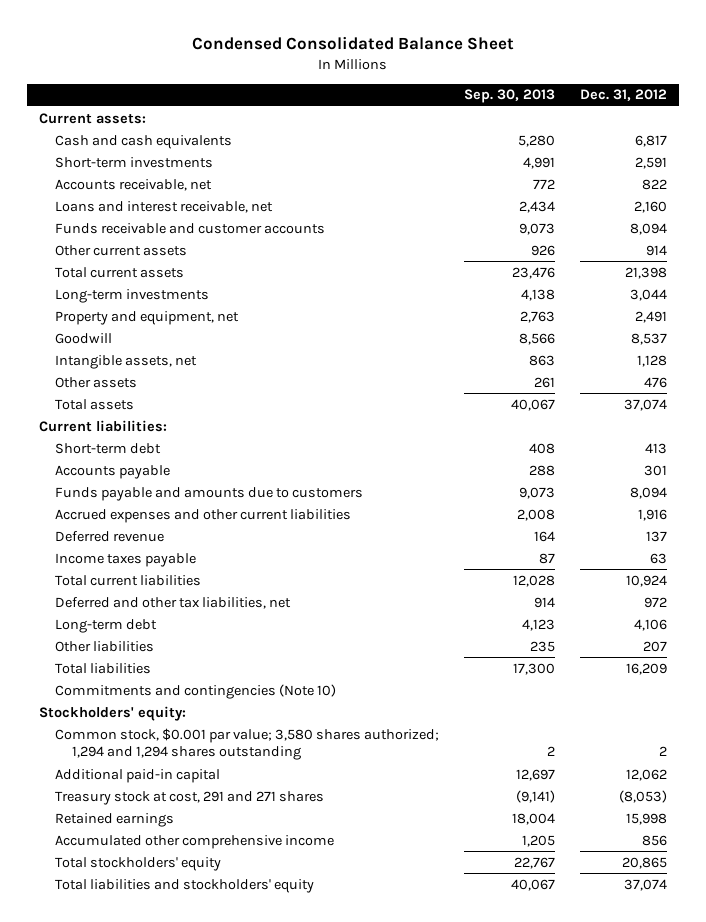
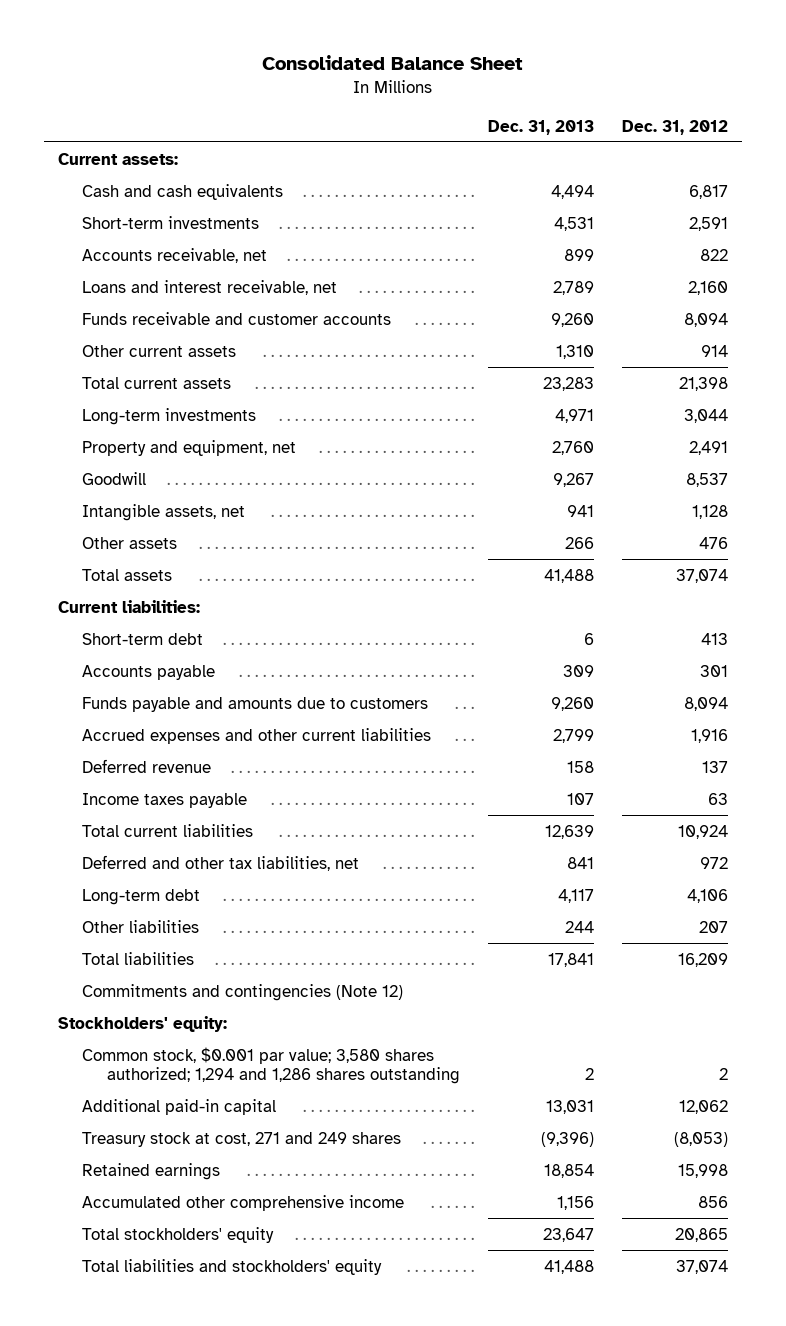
- Condensed Consolidated Balance Sheet
+ Consolidated Balance Sheet
- | Sep. 30, 2013 | Dec. 31, 2012
+ | Dec. 31, 2013 | Dec. 31, 2012
- Commitments and contingencies (Note 10)
+ Commitments and contingencies (Note 12)
- Common stock, $0.001 par value; 3,580 shares authorized; 1,294 and 1,294 shares outstanding | 2 | 2
+ Common stock, $0.001 par value; 3,580 shares authorized; 1,294 and 1,286 shares outstanding | 2 | 2
- Treasury stock at cost, 291 and 271 shares | (9,141) | (8,053)
+ Treasury stock at cost, 271 and 249 shares | (9,396) | (8,053)

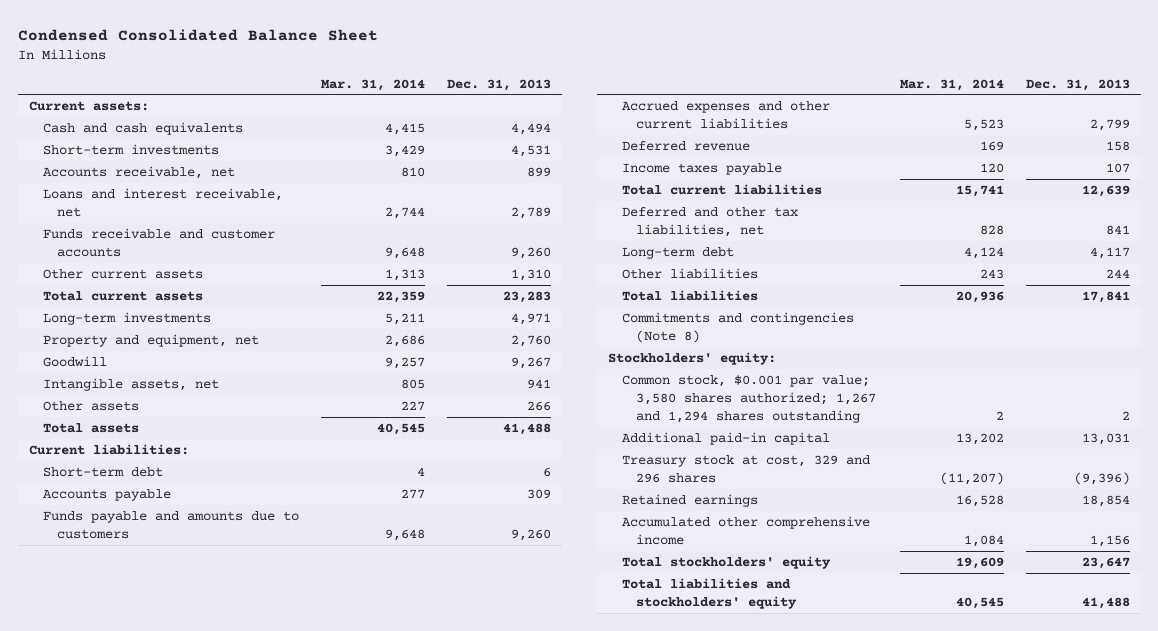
- Consolidated Balance Sheet
+ Condensed Consolidated Balance Sheet
- | Dec. 31, 2013 | Dec. 31, 2012
+ | Mar. 31, 2014 | Dec. 31, 2013
- Commitments and contingencies (Note 12)
+ Commitments and contingencies (Note 8)
- Common stock, $0.001 par value; 3,580 shares authorized; 1,294 and 1,286 shares outstanding | 2 | 2
+ Common stock, $0.001 par value; 3,580 shares authorized; 1,267 and 1,294 shares outstanding | 2 | 2
- Treasury stock at cost, 271 and 249 shares | (9,396) | (8,053)
+ Treasury stock at cost, 329 and 296 shares | (11,207) | (9,396)

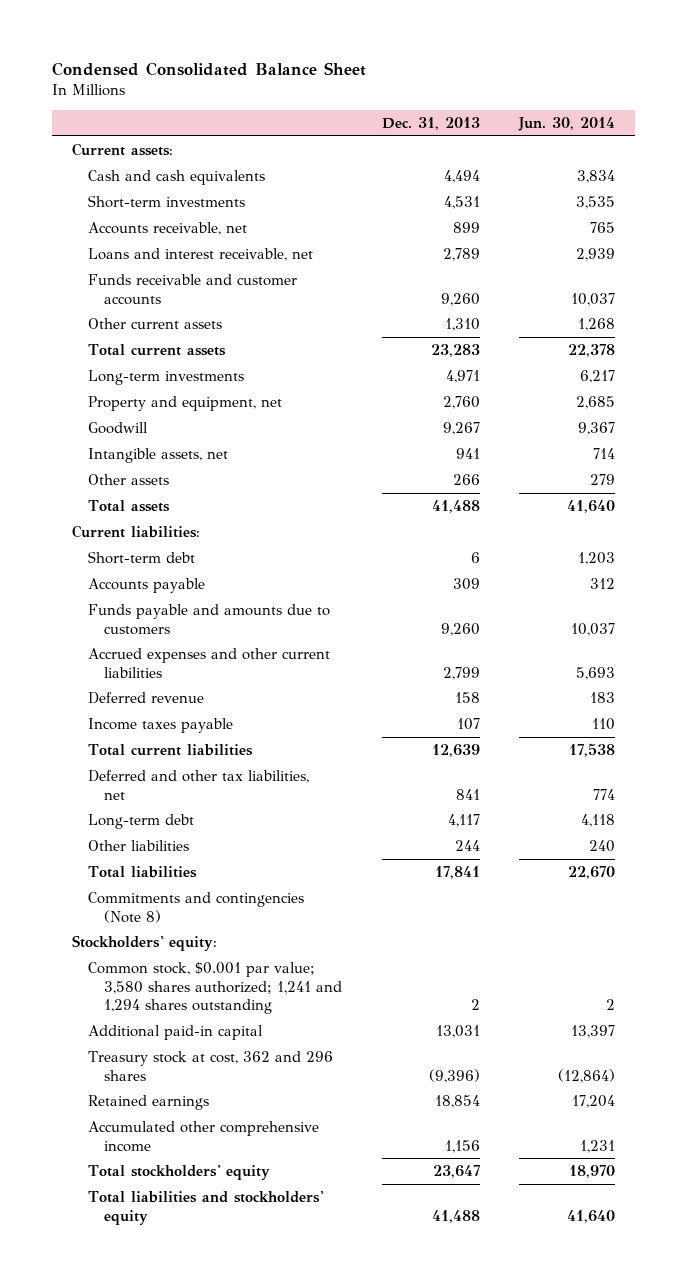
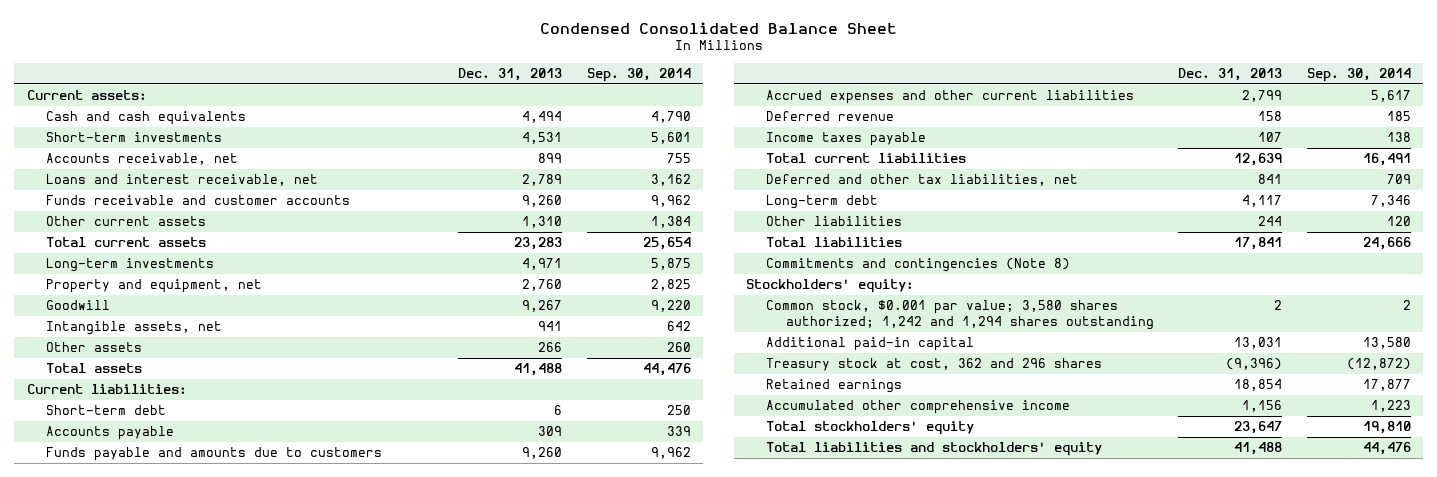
- | Dec. 31, 2013 | Jun. 30, 2014
+ | Dec. 31, 2013 | Sep. 30, 2014
- Common stock, $0.001 par value; 3,580 shares authorized; 1,241 and 1,294 shares outstanding | 2 | 2
+ Common stock, $0.001 par value; 3,580 shares authorized; 1,242 and 1,294 shares outstanding | 2 | 2

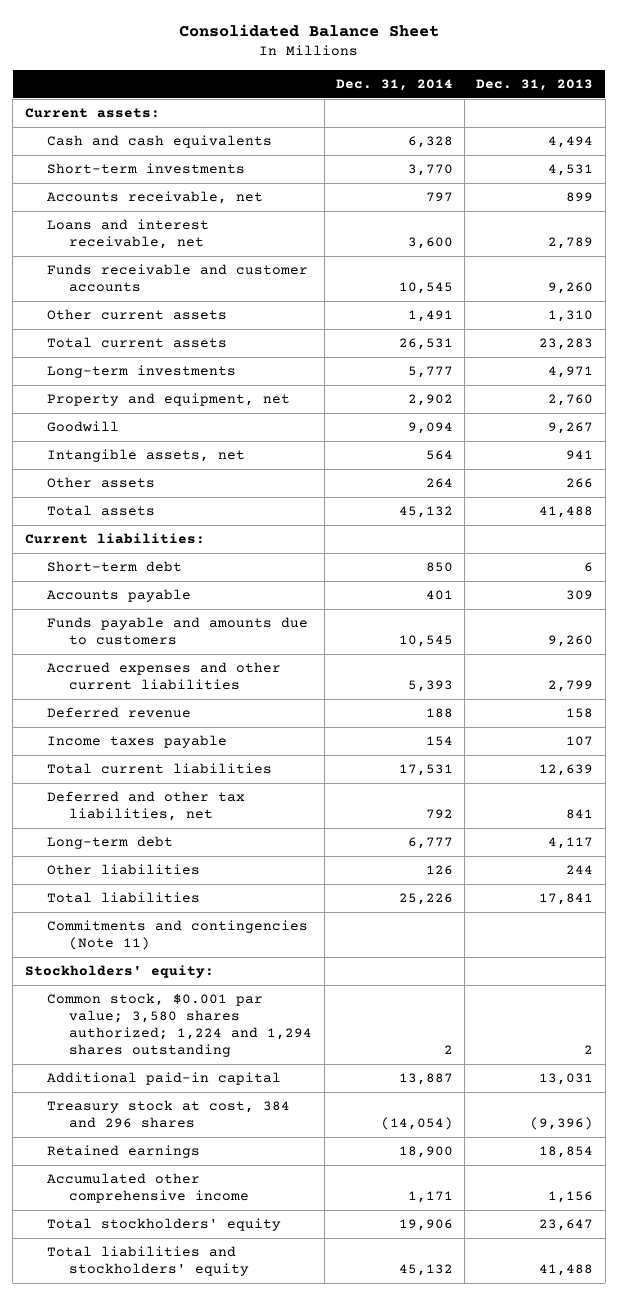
- Condensed Consolidated Balance Sheet
+ Consolidated Balance Sheet
- | Dec. 31, 2013 | Sep. 30, 2014
+ | Dec. 31, 2014 | Dec. 31, 2013
- Commitments and contingencies (Note 8)
+ Commitments and contingencies (Note 11)
- Common stock, $0.001 par value; 3,580 shares authorized; 1,242 and 1,294 shares outstanding | 2 | 2
+ Common stock, $0.001 par value; 3,580 shares authorized; 1,224 and 1,294 shares outstanding | 2 | 2
- Treasury stock at cost, 362 and 296 shares | (9,396) | (12,872)
+ Treasury stock at cost, 384 and 296 shares | (14,054) | (9,396)

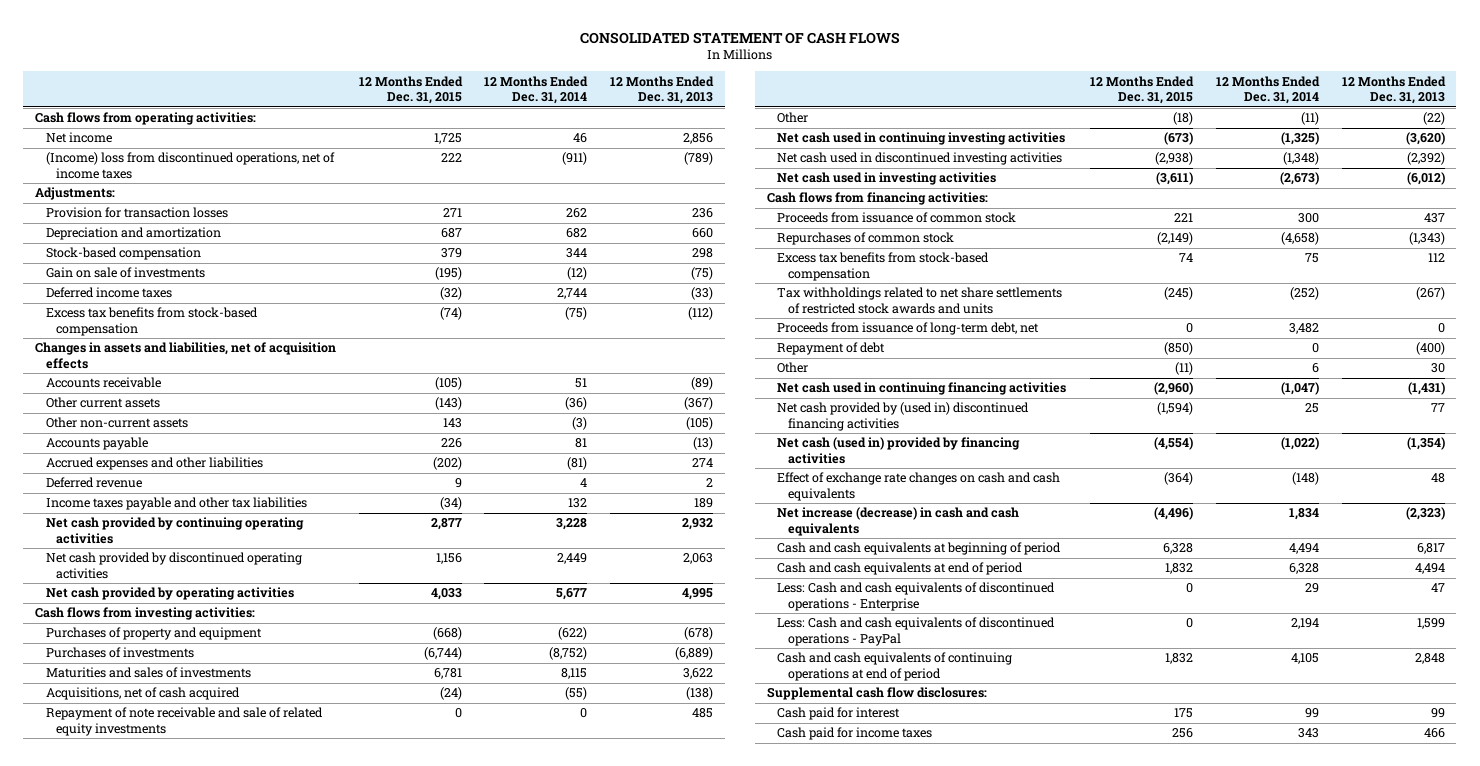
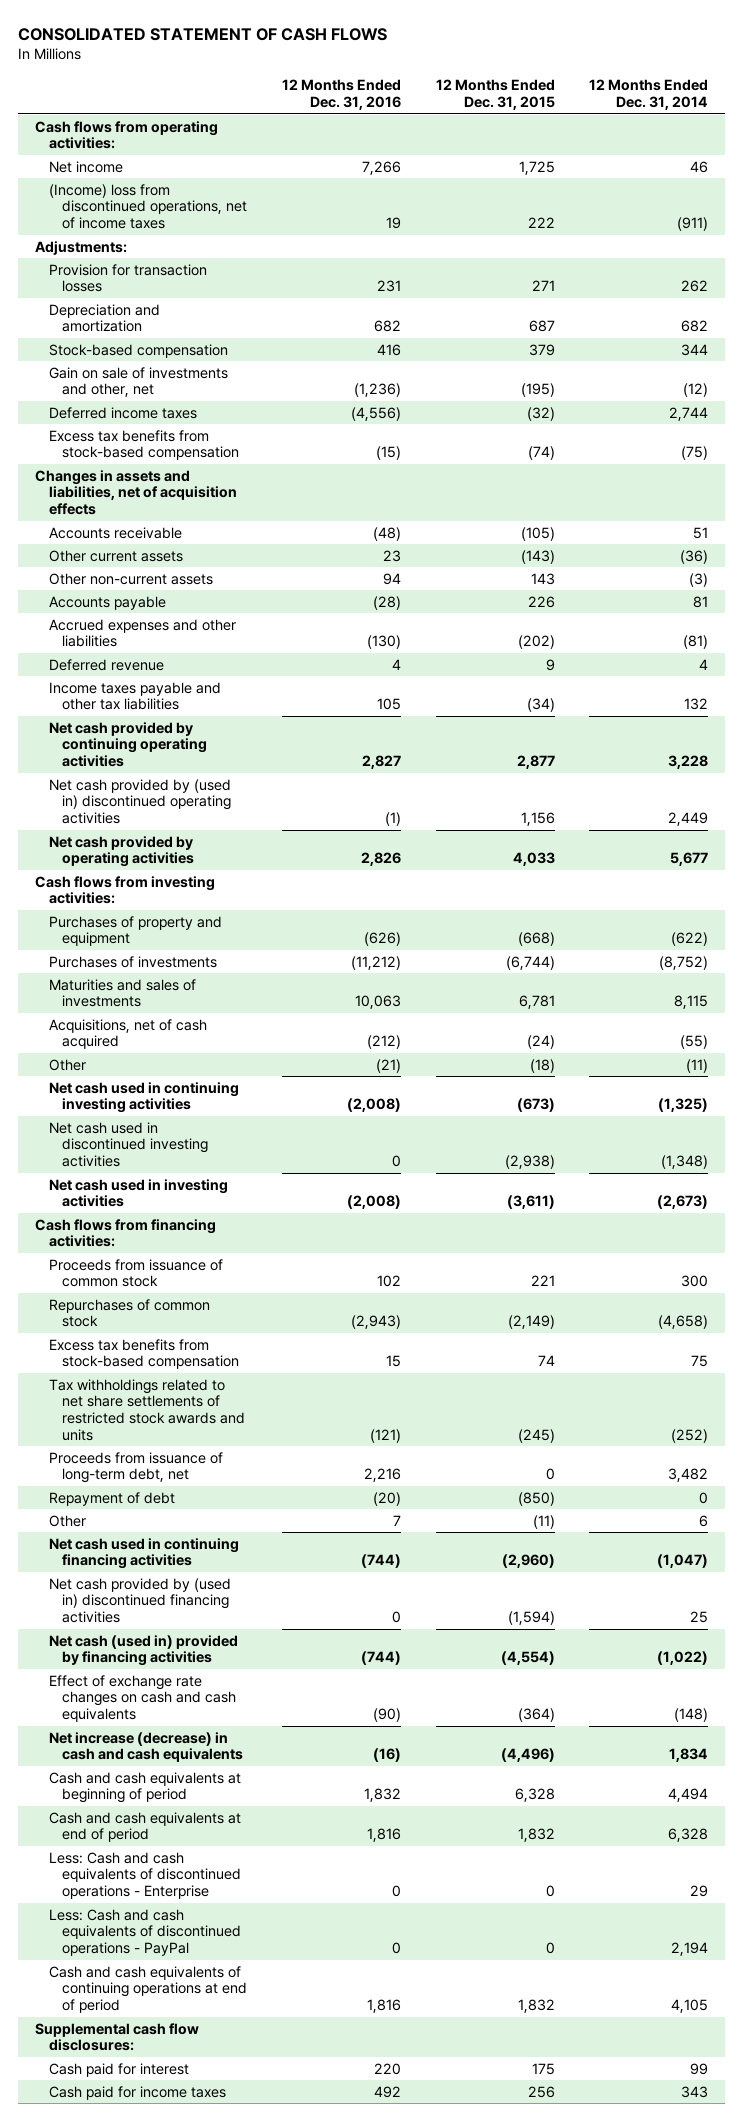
- | 12 Months Ended Dec. 31, 2015 | 12 Months Ended Dec. 31, 2014 | 12 Months Ended Dec. 31, 2013
+ | 12 Months Ended Dec. 31, 2016 | 12 Months Ended Dec. 31, 2015 | 12 Months Ended Dec. 31, 2014
- Gain on sale of investments | (195) | (12) | (75)
+ Gain on sale of investments and other, net | (1,236) | (195) | (12)
- Net cash provided by discontinued operating activities | 1,156 | 2,449 | 2,063
+ Net cash provided by (used in) discontinued operating activities | (1) | 1,156 | 2,449
- Repayment of note receivable and sale of related equity investments | 0 | 0 | 485

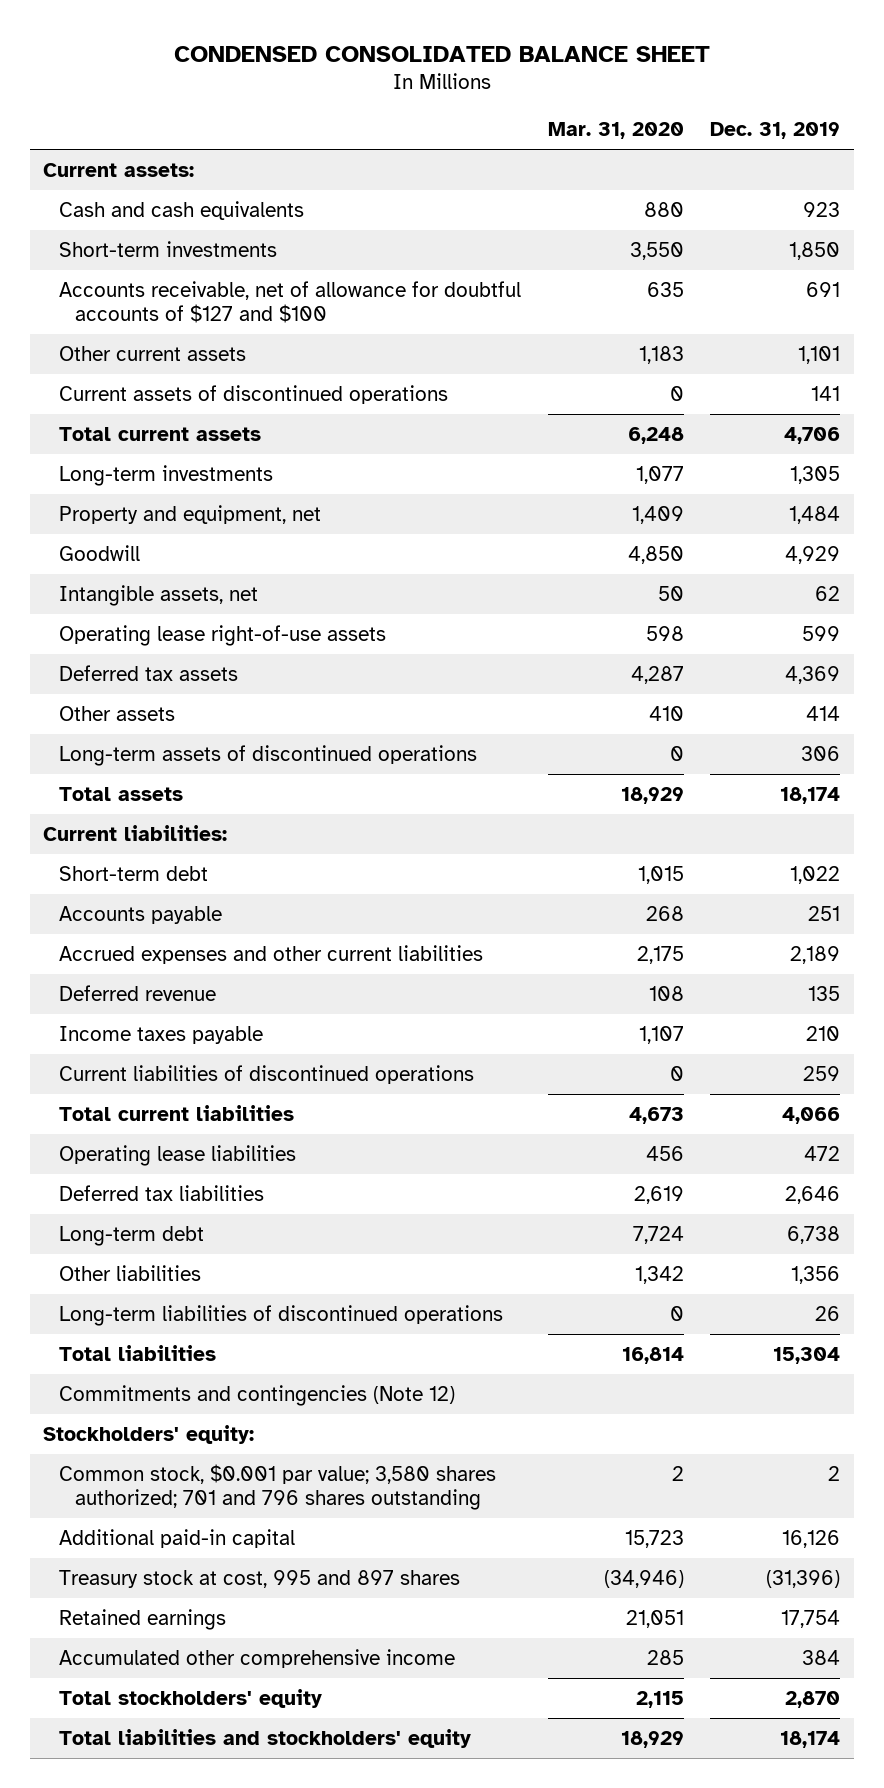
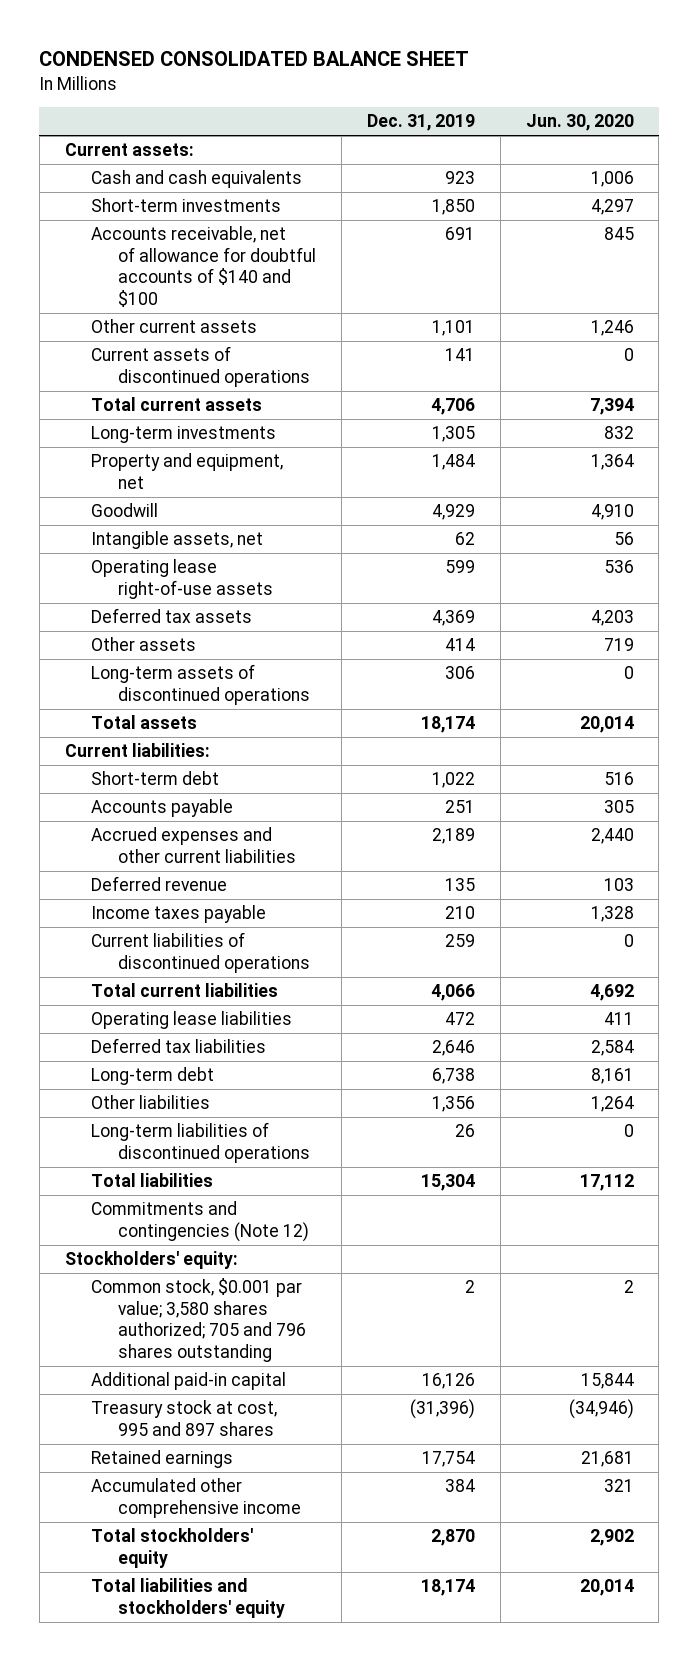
- | Mar. 31, 2020 | Dec. 31, 2019
+ | Dec. 31, 2019 | Jun. 30, 2020
- Accounts receivable, net of allowance for doubtful accounts of $127 and $100 | 635 | 691
+ Accounts receivable, net of allowance for doubtful accounts of $140 and $100 | 691 | 845
- Common stock, $0.001 par value; 3,580 shares authorized; 701 and 796 shares outstanding | 2 | 2
+ Common stock, $0.001 par value; 3,580 shares authorized; 705 and 796 shares outstanding | 2 | 2

